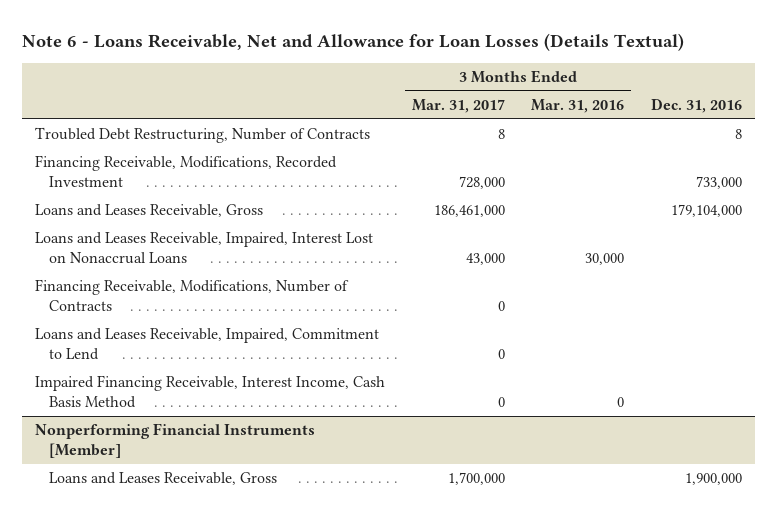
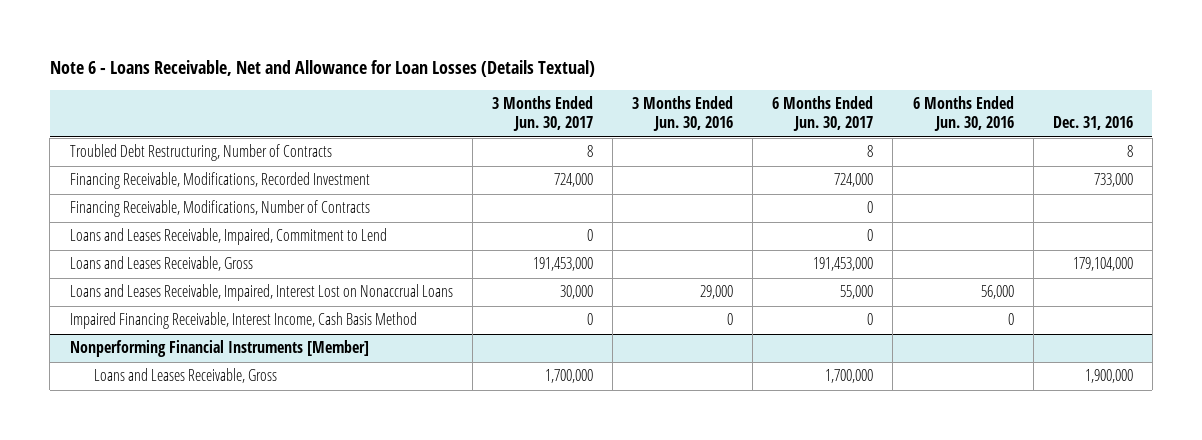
- | 3 Months Ended Mar. 31, 2017 | 3 Months Ended Mar. 31, 2016 | Dec. 31, 2016
+ | 3 Months Ended Jun. 30, 2017 | 3 Months Ended Jun. 30, 2016 | 6 Months Ended Jun. 30, 2017 | 6 Months Ended Jun. 30, 2016 | Dec. 31, 2016
moved down: Loans and Leases Receivable, Gross | 191,453,000 | | 191,453,000 | | 179,104,000
moved down: Loans and Leases Receivable, Impaired, Interest Lost on Nonaccrual Loans | 30,000 | 29,000 | 55,000 | 56,000 |

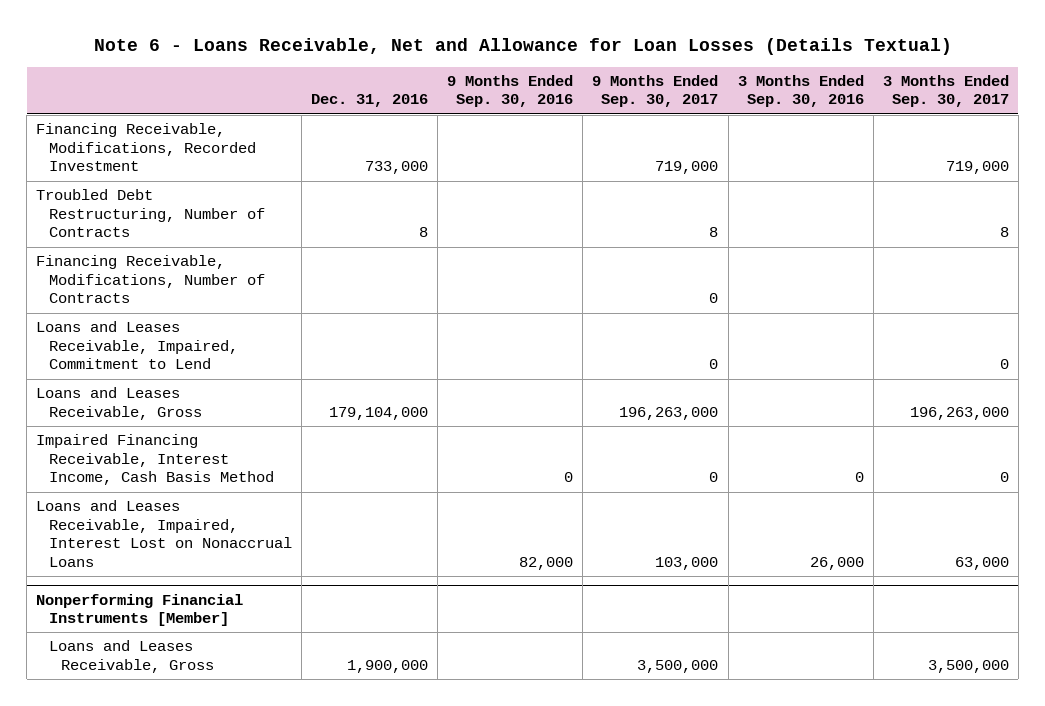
- | 3 Months Ended Jun. 30, 2017 | 3 Months Ended Jun. 30, 2016 | 6 Months Ended Jun. 30, 2017 | 6 Months Ended Jun. 30, 2016 | Dec. 31, 2016
+ | Dec. 31, 2016 | 9 Months Ended Sep. 30, 2016 | 9 Months Ended Sep. 30, 2017 | 3 Months Ended Sep. 30, 2016 | 3 Months Ended Sep. 30, 2017
moved down: Troubled Debt Restructuring, Number of Contracts | 8 | | 8 | | 8
moved down: Loans and Leases Receivable, Impaired, Interest Lost on Nonaccrual Loans | | 82,000 | 103,000 | 26,000 | 63,000

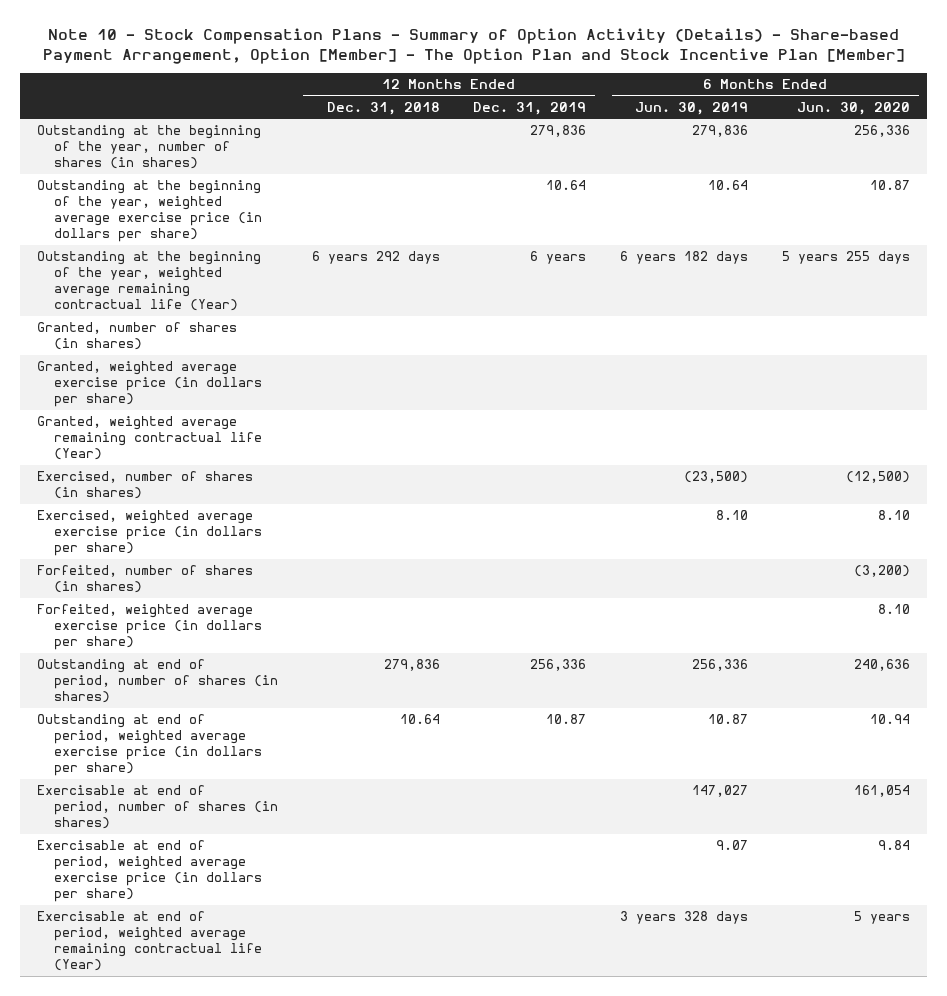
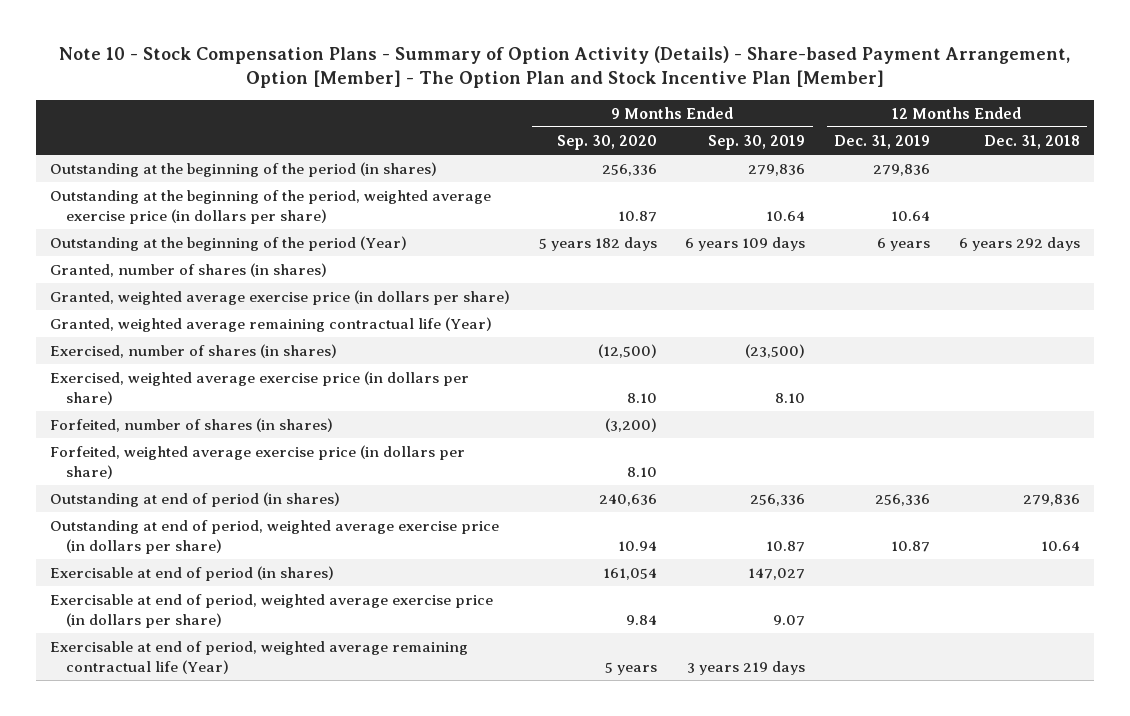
- | 12 Months Ended Dec. 31, 2018 | 12 Months Ended Dec. 31, 2019 | 6 Months Ended Jun. 30, 2019 | 6 Months Ended Jun. 30, 2020
+ | 9 Months Ended Sep. 30, 2020 | 9 Months Ended Sep. 30, 2019 | 12 Months Ended Dec. 31, 2019 | 12 Months Ended Dec. 31, 2018
- Outstanding at the beginning of the year, number of shares (in shares) | | 279,836 | 279,836 | 256,336
- Outstanding at the beginning of the year, weighted average exercise price (in dollars per share) | | 10.64 | 10.64 | 10.87
- Outstanding at the beginning of the year, weighted average remaining contractual life (Year) | 6 years 292 days | 6 years | 6 years 182 days | 5 years 255 days
+ Outstanding at the beginning of the period (in shares) | 256,336 | 279,836 | 279,836 |
+ Outstanding at the beginning of the period, weighted average exercise price (in dollars per share) | 10.87 | 10.64 | 10.64 |
+ Outstanding at the beginning of the period (Year) | 5 years 182 days | 6 years 109 days | 6 years | 6 years 292 days
- Outstanding at end of period, number of shares (in shares) | 279,836 | 256,336 | 256,336 | 240,636
+ Outstanding at end of period (in shares) | 240,636 | 256,336 | 256,336 | 279,836
- Exercisable at end of period, number of shares (in shares) | | | 147,027 | 161,054
+ Exercisable at end of period (in shares) | 161,054 | 147,027 | |

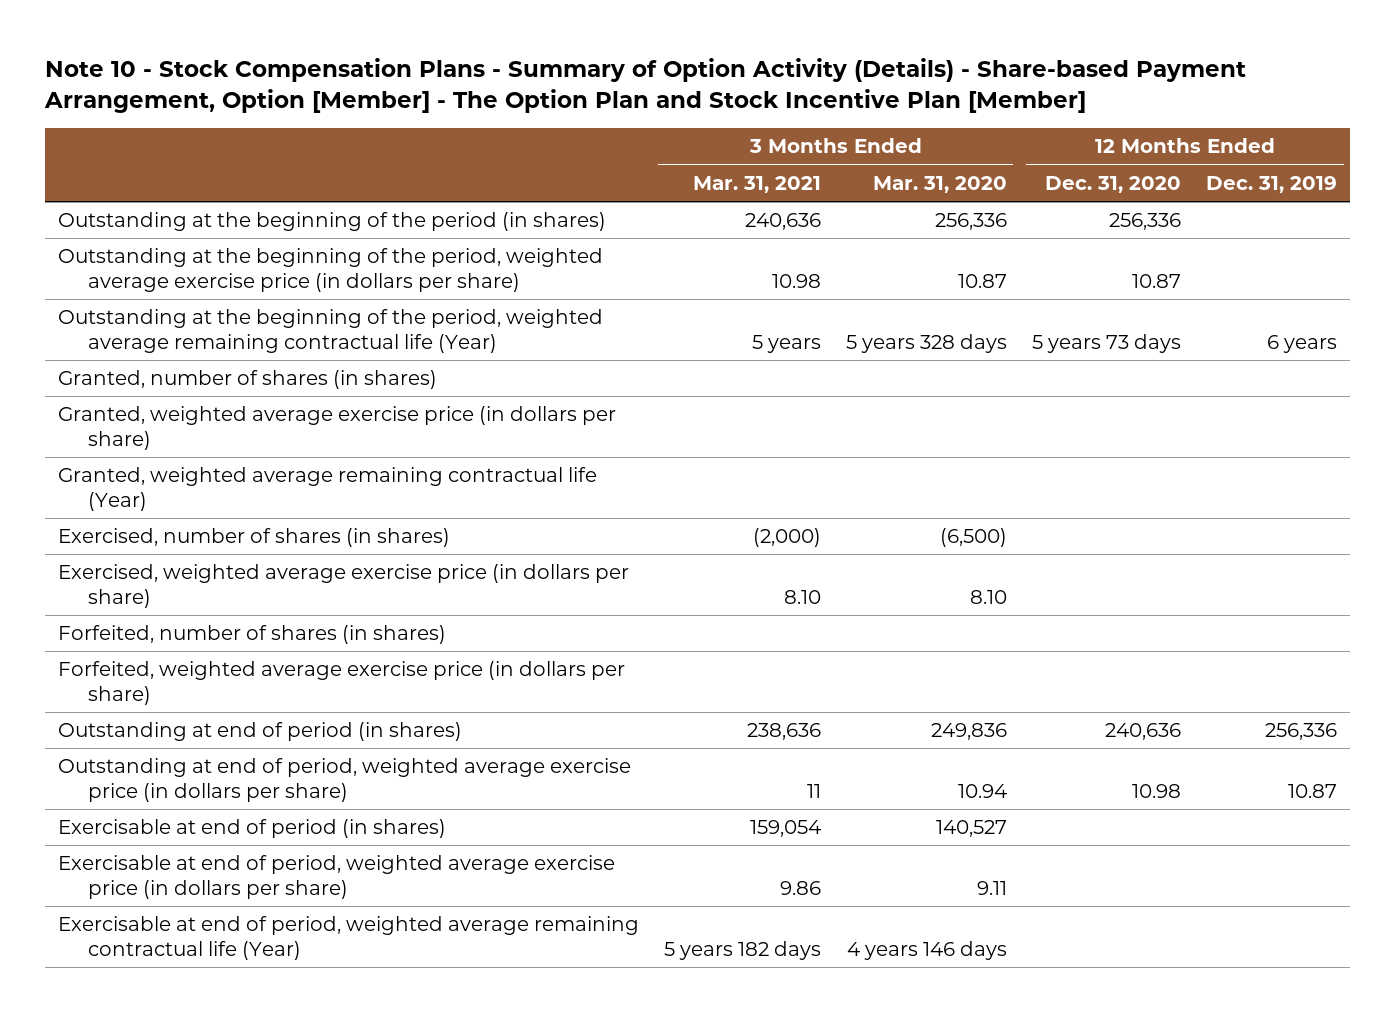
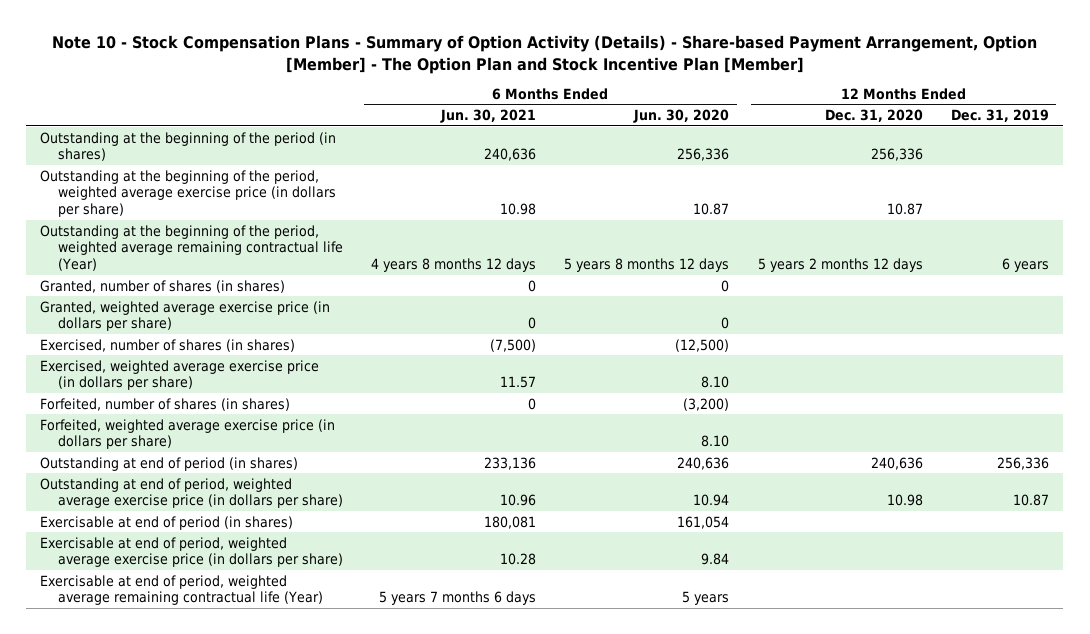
- | 3 Months Ended Mar. 31, 2021 | 3 Months Ended Mar. 31, 2020 | 12 Months Ended Dec. 31, 2020 | 12 Months Ended Dec. 31, 2019
+ | 6 Months Ended Jun. 30, 2021 | 6 Months Ended Jun. 30, 2020 | 12 Months Ended Dec. 31, 2020 | 12 Months Ended Dec. 31, 2019
- Outstanding at the beginning of the period, weighted average remaining contractual life (Year) | 5 years | 5 years 328 days | 5 years 73 days | 6 years
+ Outstanding at the beginning of the period, weighted average remaining contractual life (Year) | 4 years 8 months 12 days | 5 years 8 months 12 days | 5 years 2 months 12 days | 6 years
- Granted, weighted average remaining contractual life (Year)

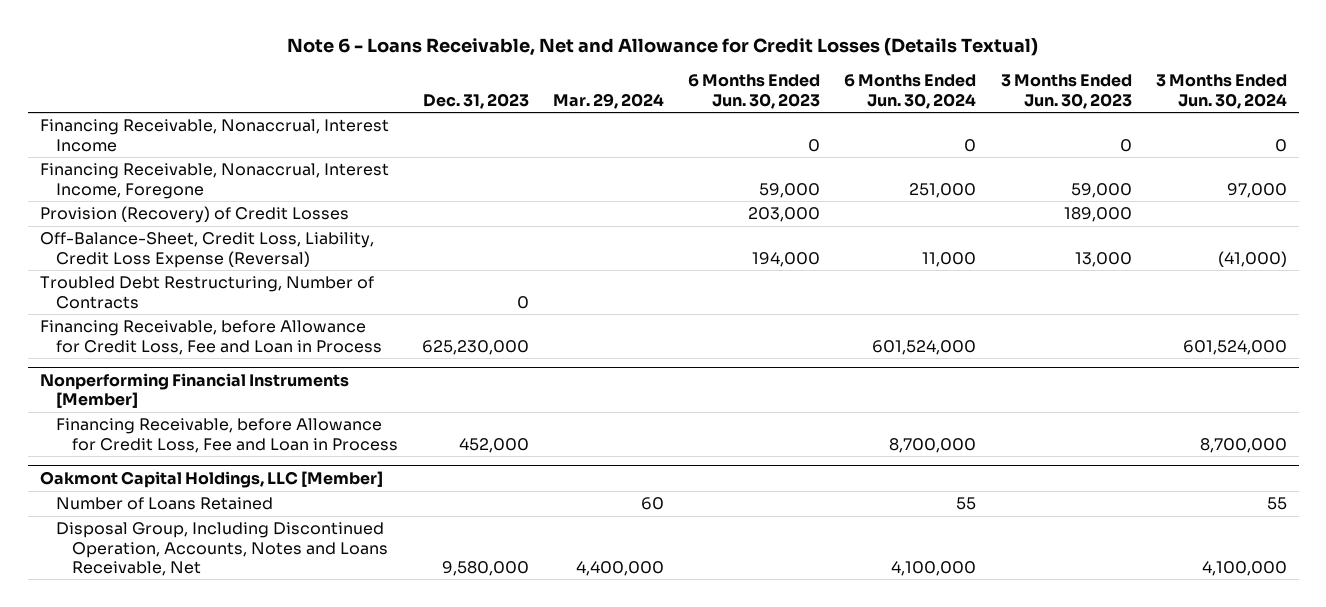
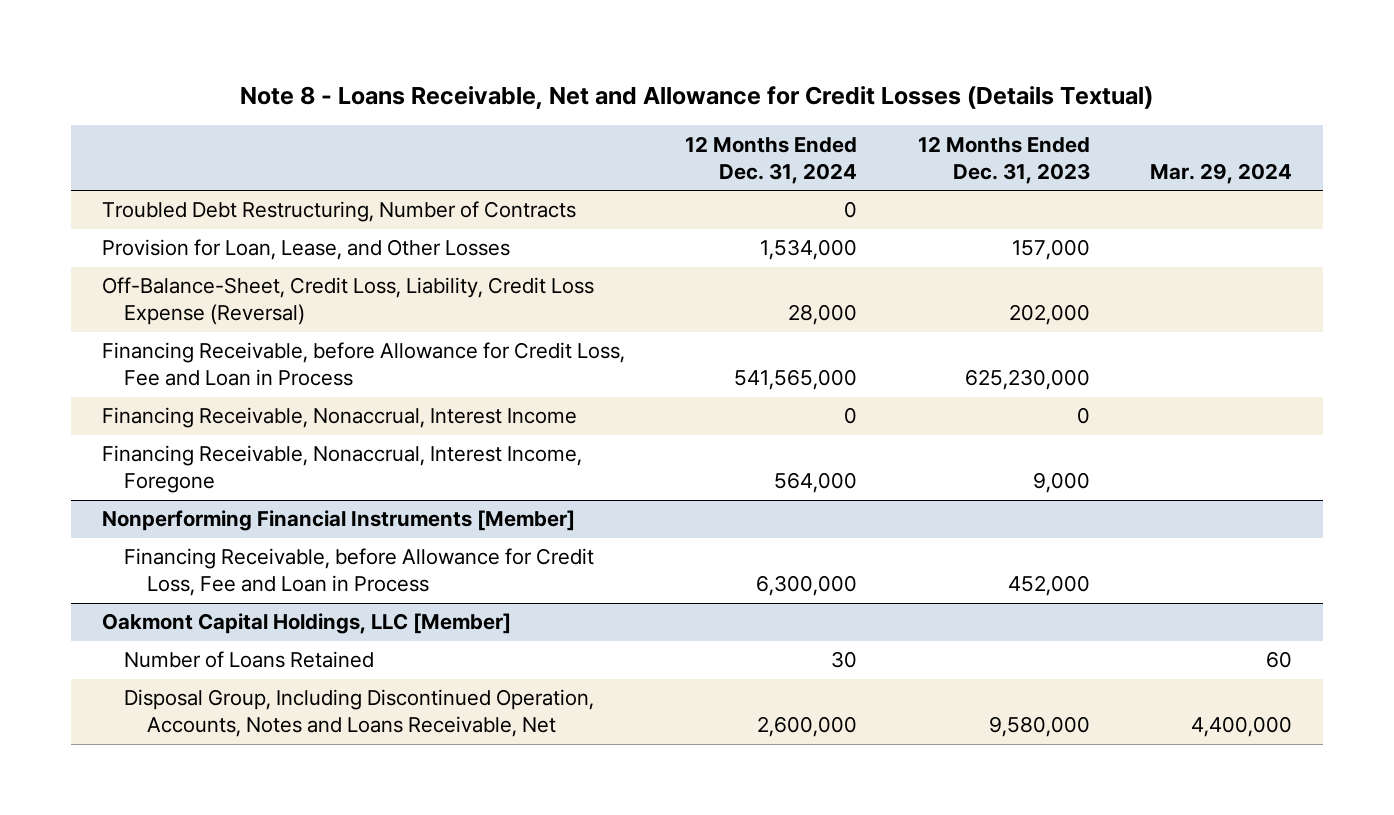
- Note 6 - Loans Receivable, Net and Allowance for Credit Losses (Details Textual)
+ Note 8 - Loans Receivable, Net and Allowance for Credit Losses (Details Textual)
- | Dec. 31, 2023 | Mar. 29, 2024 | 6 Months Ended Jun. 30, 2023 | 6 Months Ended Jun. 30, 2024 | 3 Months Ended Jun. 30, 2023 | 3 Months Ended Jun. 30, 2024
+ | 12 Months Ended Dec. 31, 2024 | 12 Months Ended Dec. 31, 2023 | Mar. 29, 2024
- Provision (Recovery) of Credit Losses | | | 203,000 | | 189,000 |
+ Provision for Loan, Lease, and Other Losses | 1,534,000 | 157,000 |
moved down: Off-Balance-Sheet, Credit Loss, Liability, Credit Loss Expense (Reversal) | 28,000 | 202,000 |
moved down: Financing Receivable, Nonaccrual, Interest Income | 0 | 0 |
moved down: Financing Receivable, Nonaccrual, Interest Income, Foregone | 564,000 | 9,000 |

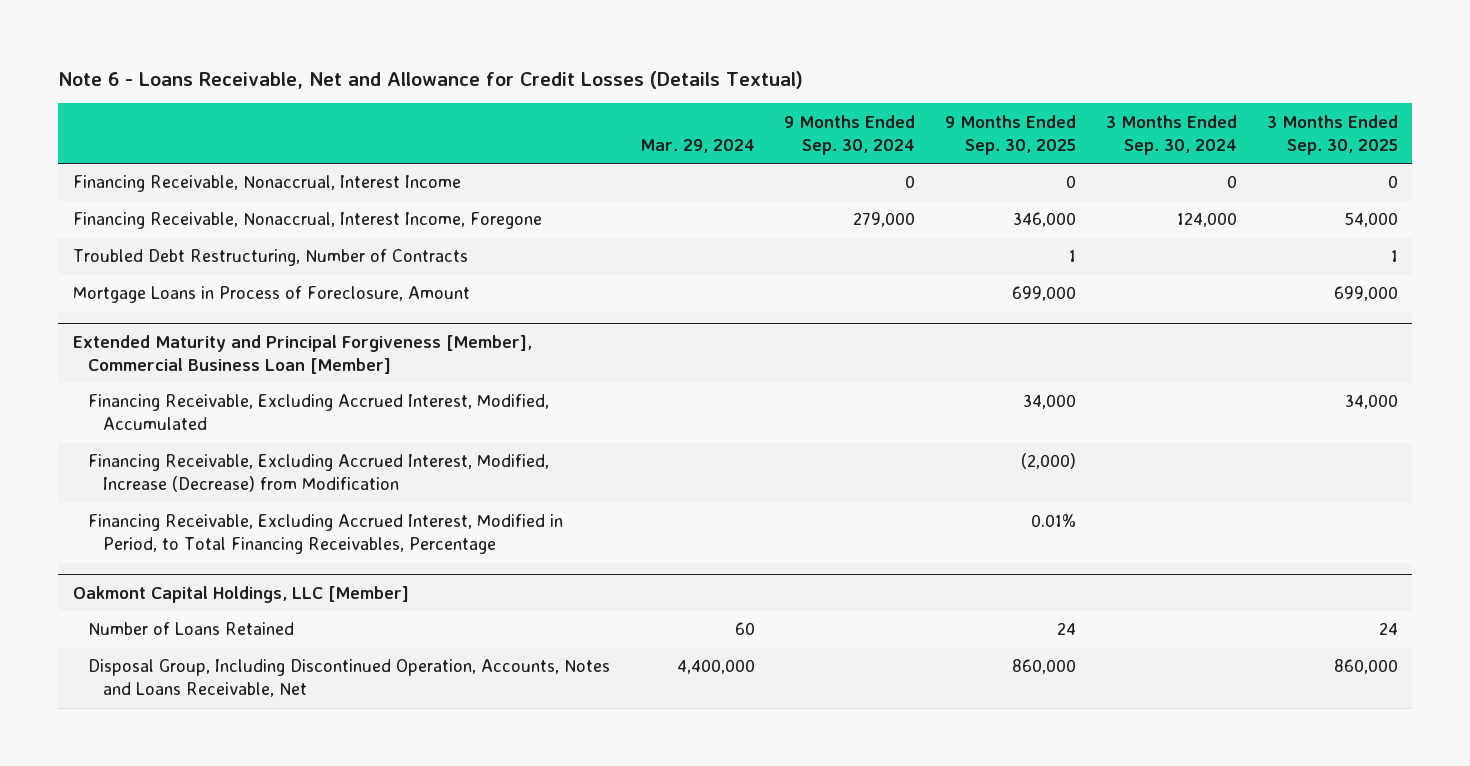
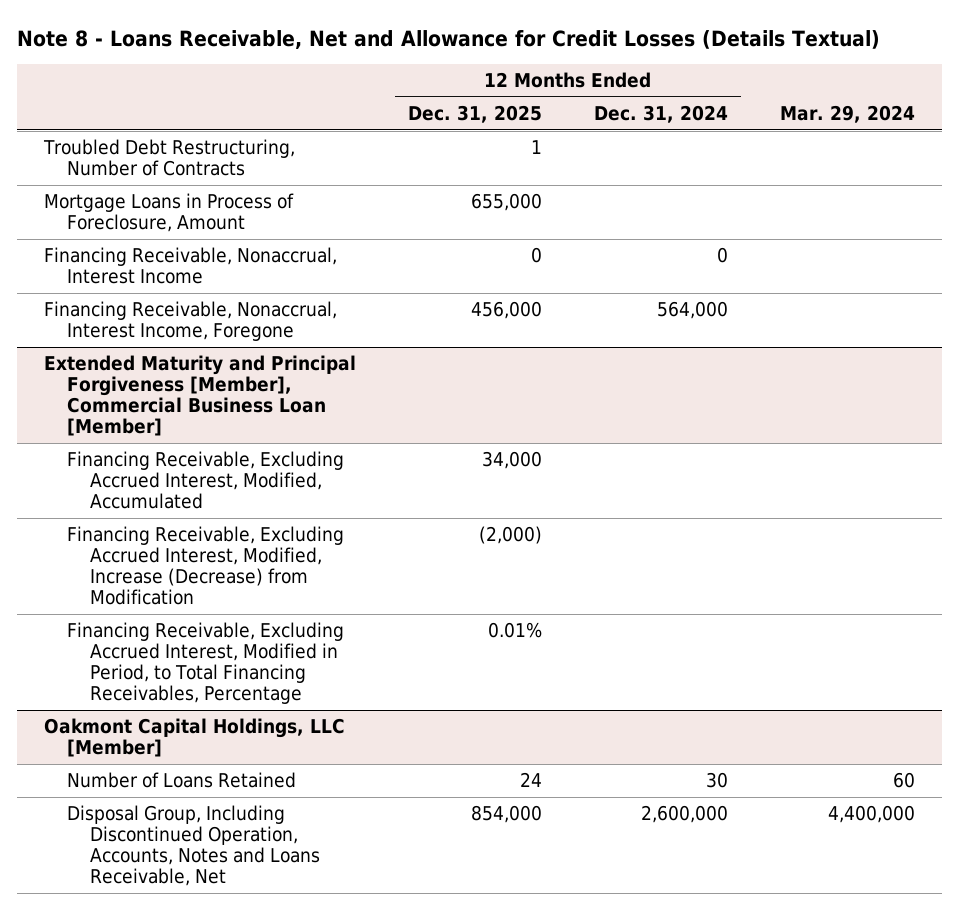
- Note 6 - Loans Receivable, Net and Allowance for Credit Losses (Details Textual)
+ Note 8 - Loans Receivable, Net and Allowance for Credit Losses (Details Textual)
- | Mar. 29, 2024 | 9 Months Ended Sep. 30, 2024 | 9 Months Ended Sep. 30, 2025 | 3 Months Ended Sep. 30, 2024 | 3 Months Ended Sep. 30, 2025
+ | 12 Months Ended Dec. 31, 2025 | 12 Months Ended Dec. 31, 2024 | Mar. 29, 2024
moved down: Financing Receivable, Nonaccrual, Interest Income | 0 | 0 |
moved down: Financing Receivable, Nonaccrual, Interest Income, Foregone | 456,000 | 564,000 |

